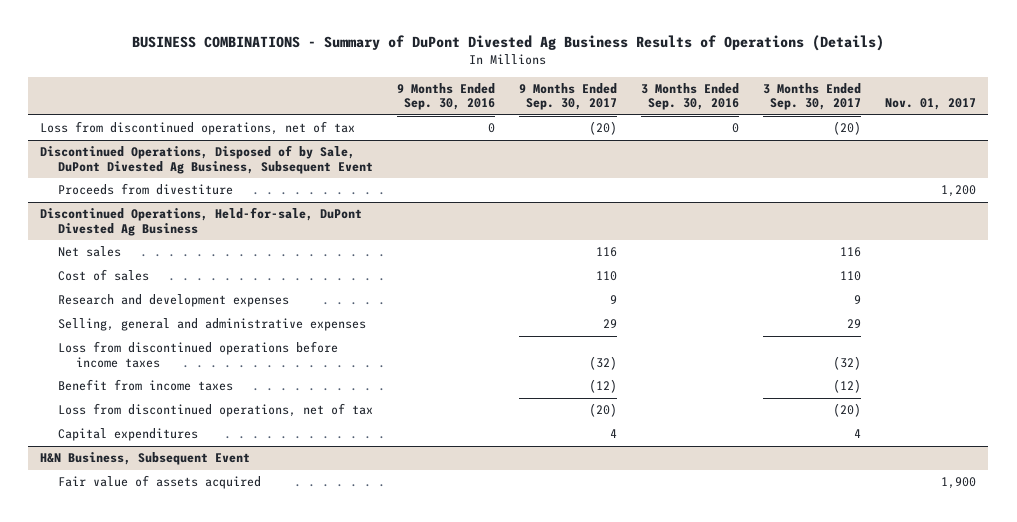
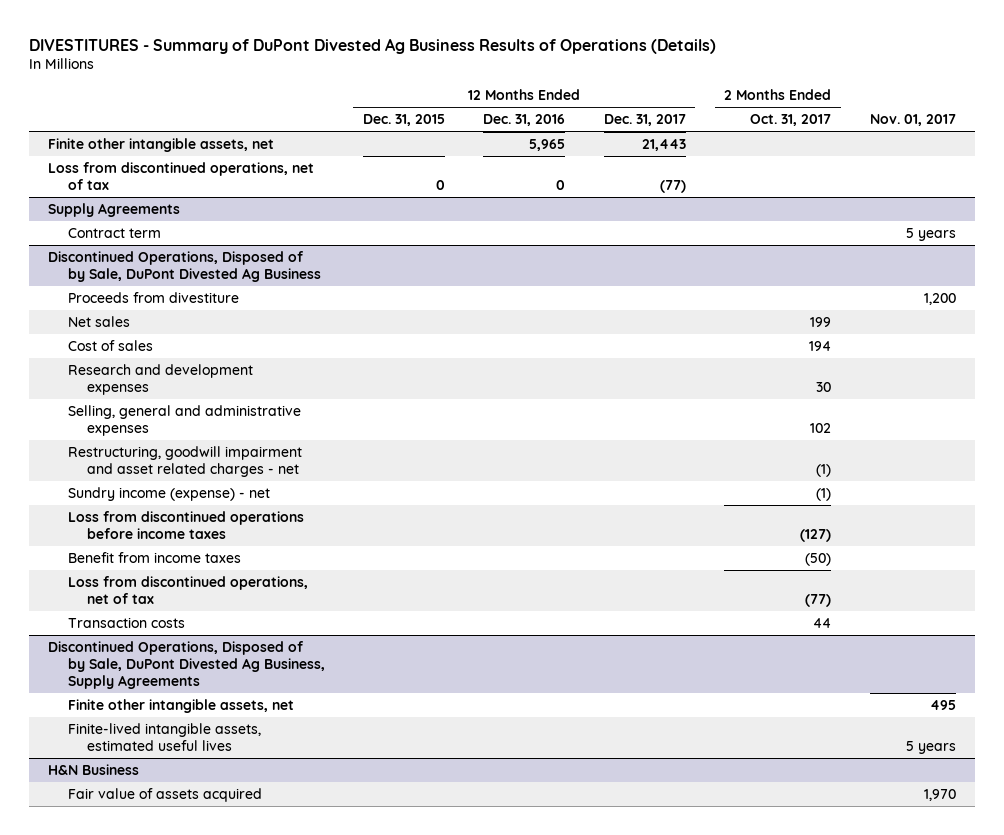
- BUSINESS COMBINATIONS - Summary of DuPont Divested Ag Business Results of Operations (Details)
+ DIVESTITURES - Summary of DuPont Divested Ag Business Results of Operations (Details)
- | 9 Months Ended Sep. 30, 2016 | 9 Months Ended Sep. 30, 2017 | 3 Months Ended Sep. 30, 2016 | 3 Months Ended Sep. 30, 2017 | Nov. 01, 2017
+ | 12 Months Ended Dec. 31, 2015 | 12 Months Ended Dec. 31, 2016 | 12 Months Ended Dec. 31, 2017 | 2 Months Ended Oct. 31, 2017 | Nov. 01, 2017
+ Finite other intangible assets, net | | 5,965 | 21,443 | |
- Discontinued Operations, Disposed of by Sale, DuPont Divested Ag Business, Subsequent Event
+ Supply Agreements
+ Contract term | | | | | 5 years
+ Discontinued Operations, Disposed of by Sale, DuPont Divested Ag Business
- Discontinued Operations, Held-for-sale, DuPont Divested Ag Business
- Net sales | | 116 | | 116 |
- Cost of sales | | 110 | | 110 |
- Research and development expenses | | 9 | | 9 |
- Selling, general and administrative expenses | | 29 | | 29 |
- Loss from discontinued operations before income taxes | | (32) | | (32) |
- Benefit from income taxes | | (12) | | (12) |
- Loss from discontinued operations, net of tax | | (20) | | (20) |
- Capital expenditures | | 4 | | 4 |
- H&N Business, Subsequent Event
- Fair value of assets acquired | | | | | 1,900
+ Net sales | | | | 199 |
+ Cost of sales | | | | 194 |
+ Research and development expenses | | | | 30 |
+ Selling, general and administrative expenses | | | | 102 |
+ Restructuring, goodwill impairment and asset related charges - net | | | | (1) |
+ Sundry income (expense) - net | | | | (1) |
+ Loss from discontinued operations before income taxes | | | | (127) |
+ Benefit from income taxes | | | | (50) |
+ Loss from discontinued operations, net of tax | | | | (77) |
+ Transaction costs | | | | 44 |
+ Discontinued Operations, Disposed of by Sale, DuPont Divested Ag Business, Supply Agreements
+ Finite other intangible assets, net | | | | | 495
+ Finite-lived intangible assets, estimated useful lives | | | | | 5 years
+ H&N Business
+ Fair value of assets acquired | | | | | 1,970

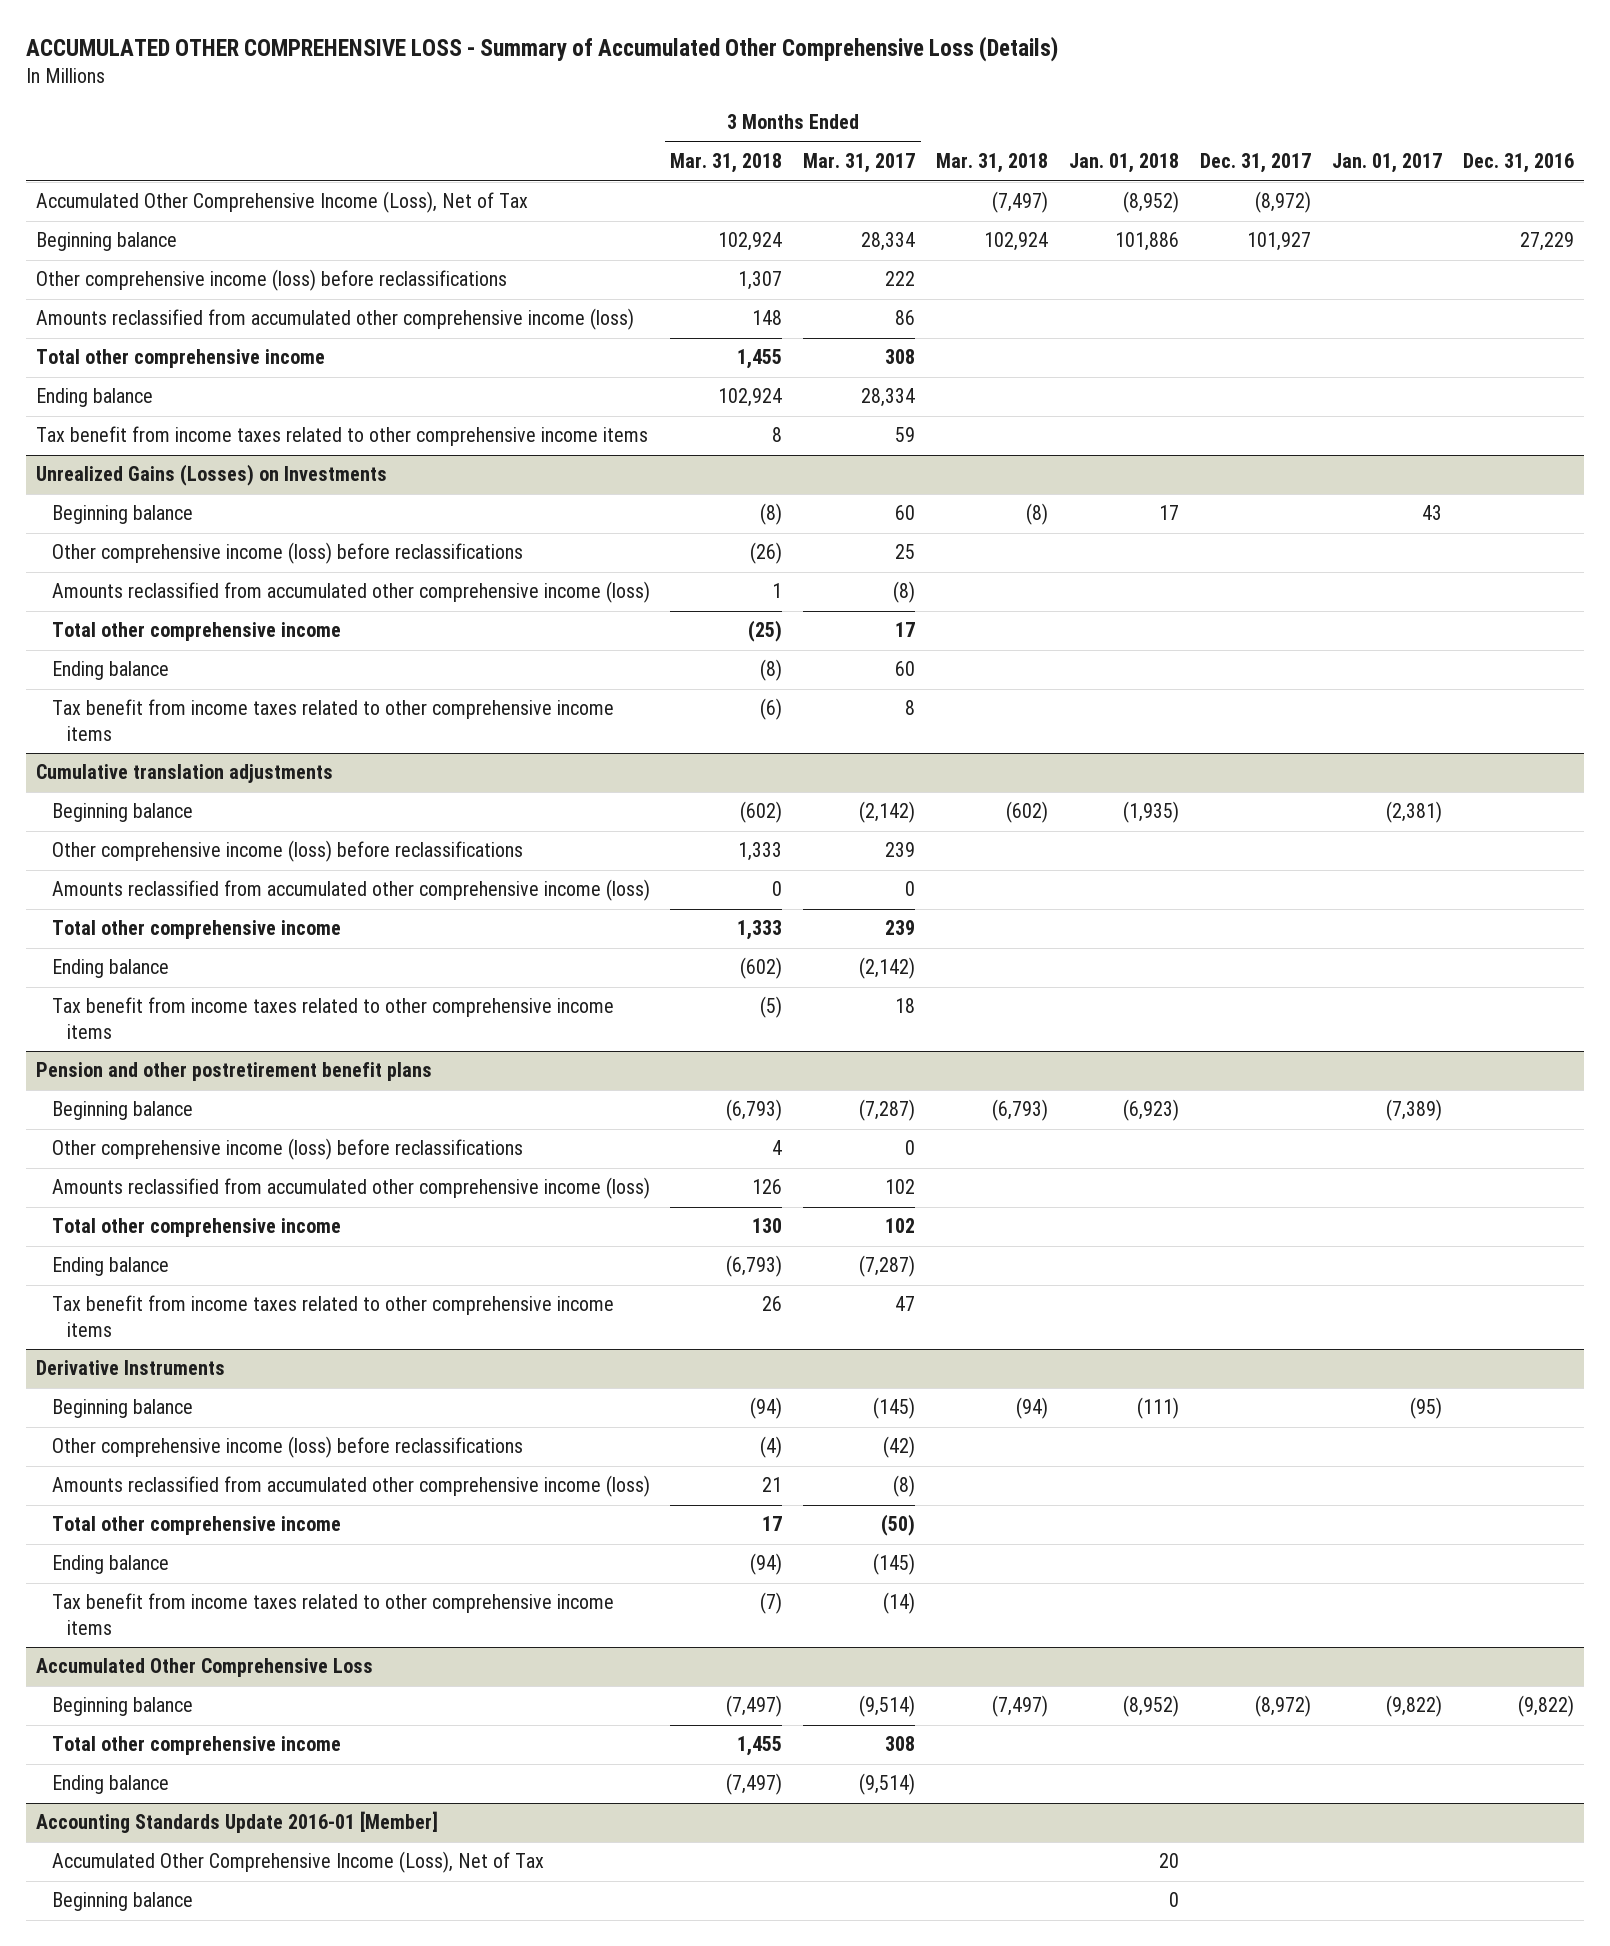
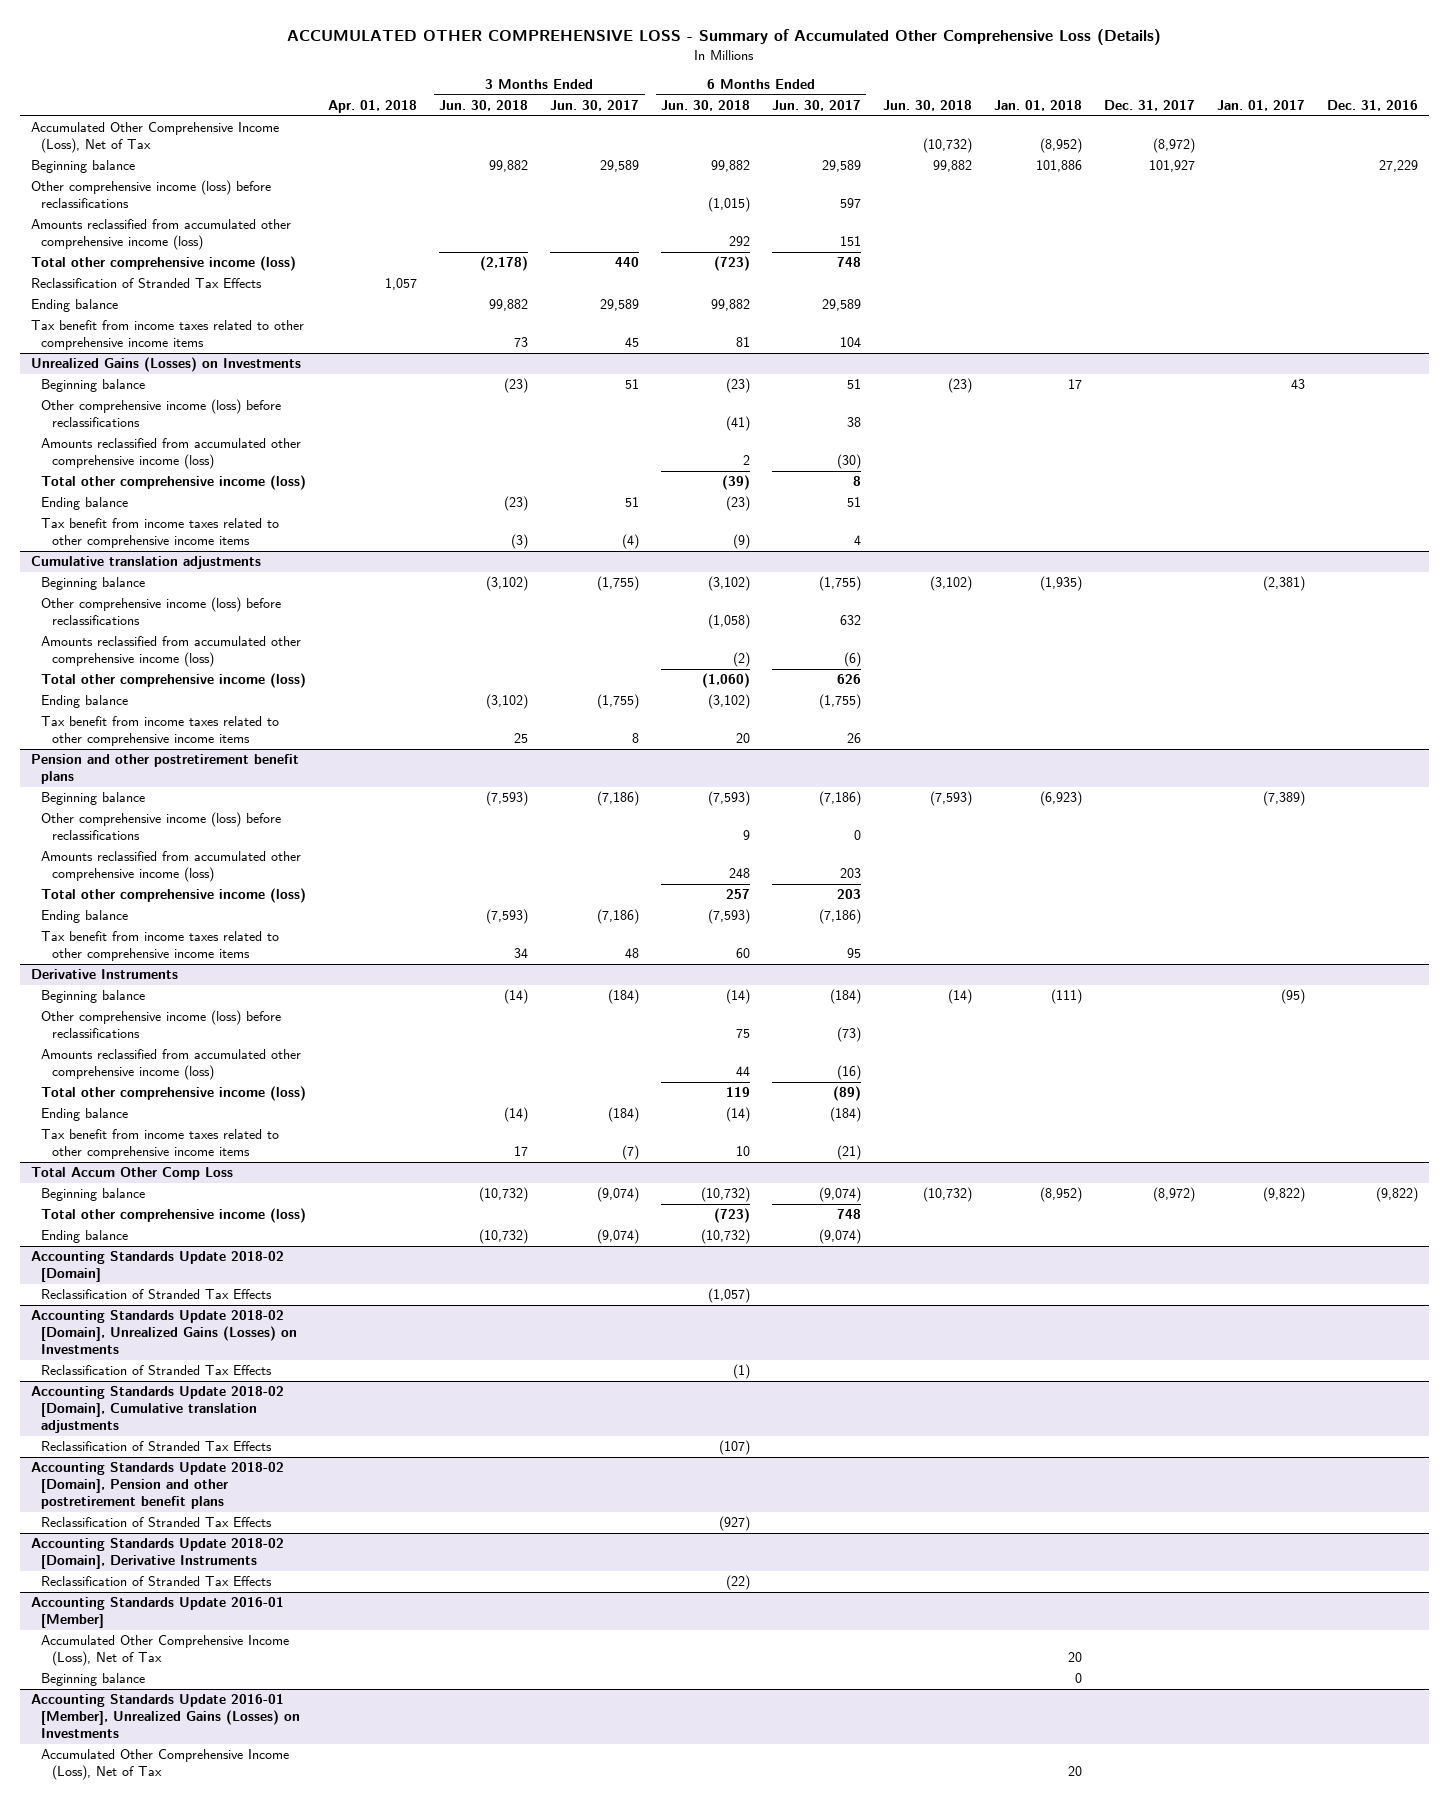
- | 3 Months Ended Mar. 31, 2018 | 3 Months Ended Mar. 31, 2017 | Mar. 31, 2018 | Jan. 01, 2018 | Dec. 31, 2017 | Jan. 01, 2017 | Dec. 31, 2016
+ | Apr. 01, 2018 | 3 Months Ended Jun. 30, 2018 | 3 Months Ended Jun. 30, 2017 | 6 Months Ended Jun. 30, 2018 | 6 Months Ended Jun. 30, 2017 | Jun. 30, 2018 | Jan. 01, 2018 | Dec. 31, 2017 | Jan. 01, 2017 | Dec. 31, 2016
- Total other comprehensive income | 1,455 | 308 | | | | |
+ Total other comprehensive income (loss) | | (2,178) | 440 | (723) | 748 | | | | |
+ Reclassification of Stranded Tax Effects | 1,057 | | | | | | | | |
@ Unrealized Gains (Losses) on Investments
- Total other comprehensive income | (25) | 17 | | | | |
+ Total other comprehensive income (loss) | | | | (39) | 8 | | | | |
@ Cumulative translation adjustments
- Total other comprehensive income | 1,333 | 239 | | | | |
+ Total other comprehensive income (loss) | | | | (1,060) | 626 | | | | |
@ Pension and other postretirement benefit plans
- Total other comprehensive income | 130 | 102 | | | | |
+ Total other comprehensive income (loss) | | | | 257 | 203 | | | | |
@ Derivative Instruments
- Total other comprehensive income | 17 | (50) | | | | |
+ Total other comprehensive income (loss) | | | | 119 | (89) | | | | |
- Accumulated Other Comprehensive Loss
+ Total Accum Other Comp Loss
- Total other comprehensive income | 1,455 | 308 | | | | |
+ Total other comprehensive income (loss) | | | | (723) | 748 | | | | |
+ Accounting Standards Update 2018-02 [Domain]
+ Reclassification of Stranded Tax Effects | | | | (1,057) | | | | | |
+ Accounting Standards Update 2018-02 [Domain], Unrealized Gains (Losses) on Investments
+ Reclassification of Stranded Tax Effects | | | | (1) | | | | | |
+ Accounting Standards Update 2018-02 [Domain], Cumulative translation adjustments
+ Reclassification of Stranded Tax Effects | | | | (107) | | | | | |
+ Accounting Standards Update 2018-02 [Domain], Pension and other postretirement benefit plans
+ Reclassification of Stranded Tax Effects | | | | (927) | | | | | |
+ Accounting Standards Update 2018-02 [Domain], Derivative Instruments
+ Reclassification of Stranded Tax Effects | | | | (22) | | | | | |
+ Accounting Standards Update 2016-01 [Member], Unrealized Gains (Losses) on Investments
+ Accumulated Other Comprehensive Income (Loss), Net of Tax | | | | | | | 20 | | |

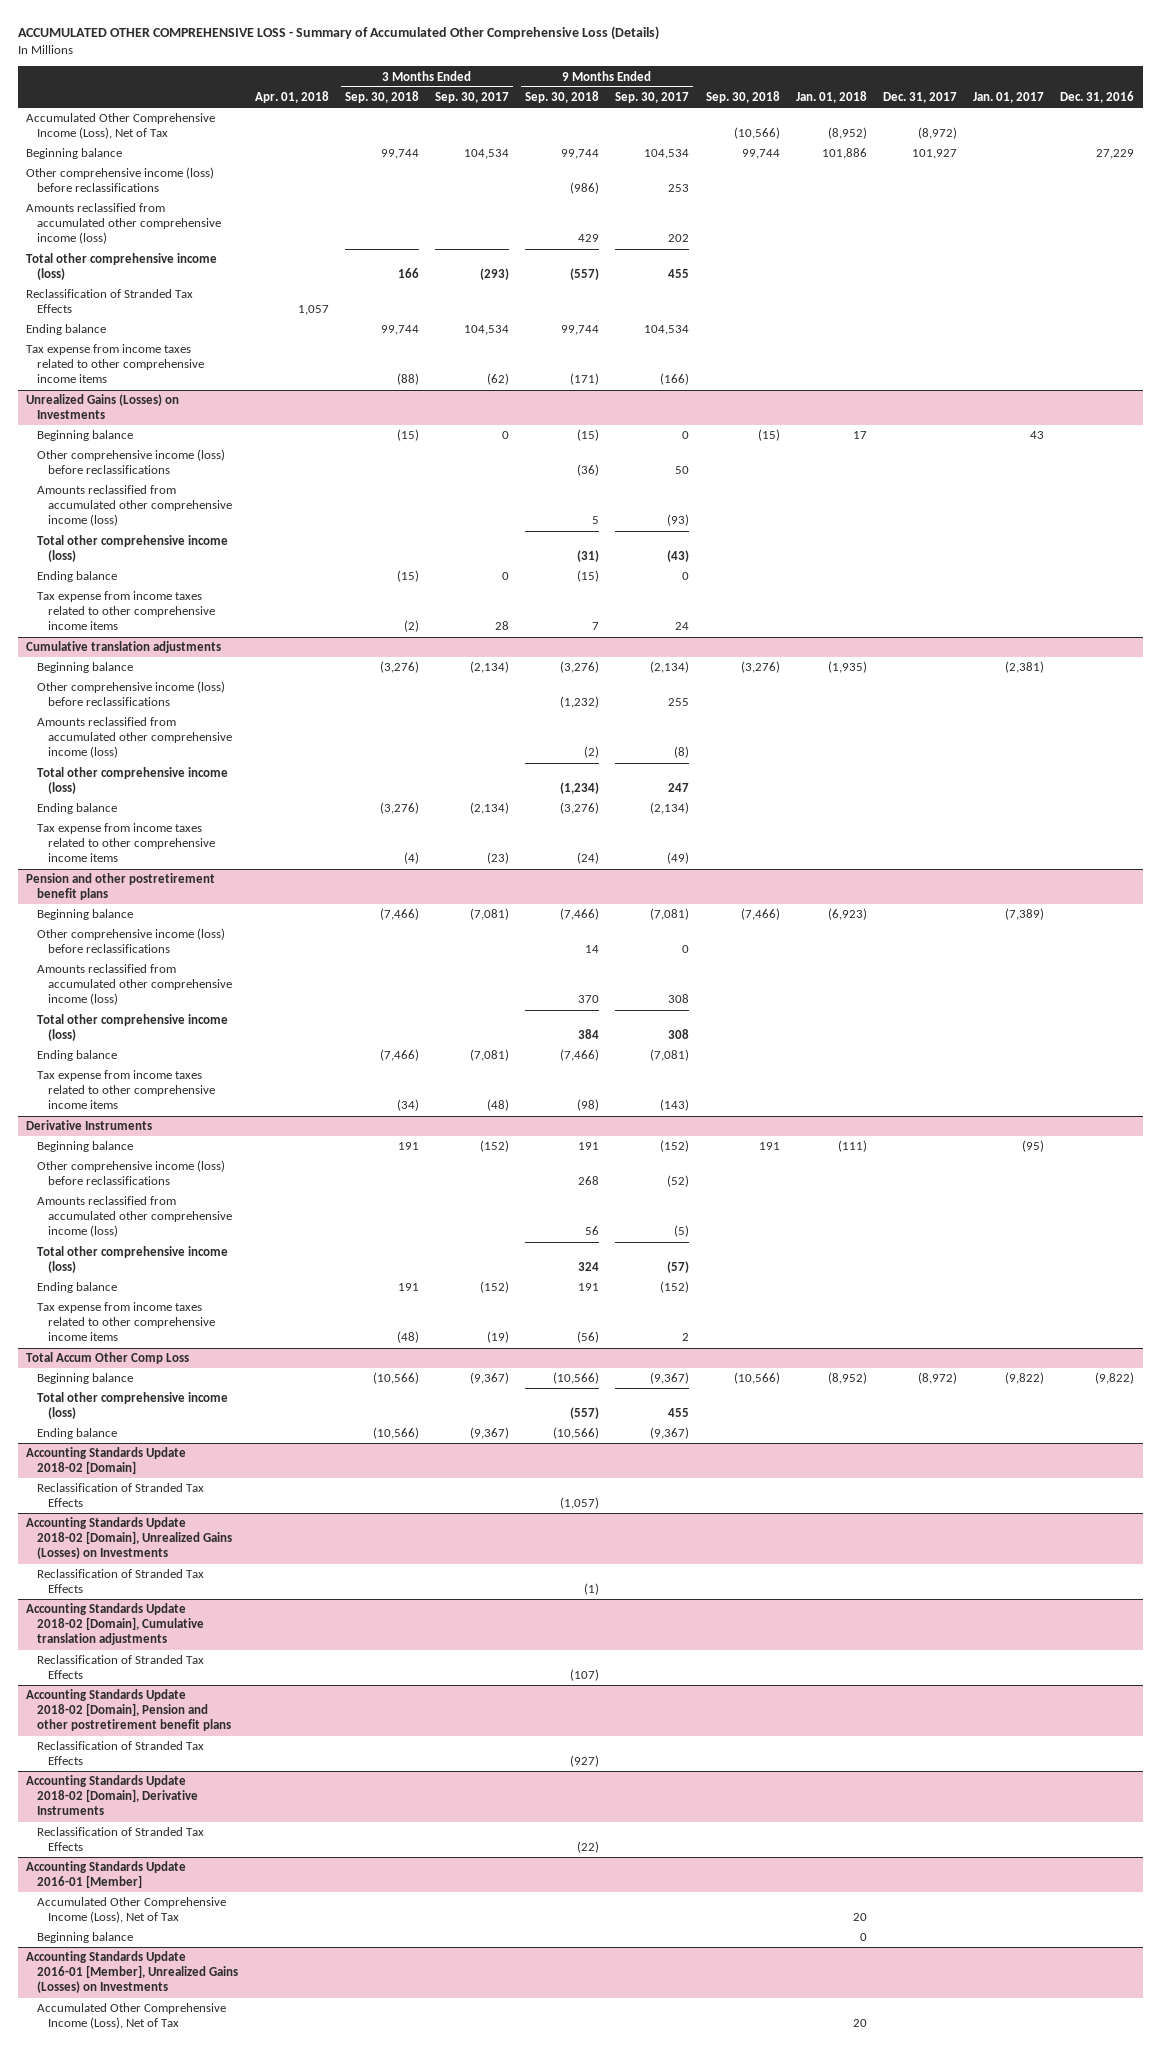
- | Apr. 01, 2018 | 3 Months Ended Jun. 30, 2018 | 3 Months Ended Jun. 30, 2017 | 6 Months Ended Jun. 30, 2018 | 6 Months Ended Jun. 30, 2017 | Jun. 30, 2018 | Jan. 01, 2018 | Dec. 31, 2017 | Jan. 01, 2017 | Dec. 31, 2016
+ | Apr. 01, 2018 | 3 Months Ended Sep. 30, 2018 | 3 Months Ended Sep. 30, 2017 | 9 Months Ended Sep. 30, 2018 | 9 Months Ended Sep. 30, 2017 | Sep. 30, 2018 | Jan. 01, 2018 | Dec. 31, 2017 | Jan. 01, 2017 | Dec. 31, 2016
- Tax benefit from income taxes related to other comprehensive income items | | 73 | 45 | 81 | 104 | | | | |
+ Tax expense from income taxes related to other comprehensive income items | | (88) | (62) | (171) | (166) | | | | |
@ Unrealized Gains (Losses) on Investments
- Tax benefit from income taxes related to other comprehensive income items | | (3) | (4) | (9) | 4 | | | | |
+ Tax expense from income taxes related to other comprehensive income items | | (2) | 28 | 7 | 24 | | | | |
@ Cumulative translation adjustments
- Tax benefit from income taxes related to other comprehensive income items | | 25 | 8 | 20 | 26 | | | | |
+ Tax expense from income taxes related to other comprehensive income items | | (4) | (23) | (24) | (49) | | | | |
@ Pension and other postretirement benefit plans
- Tax benefit from income taxes related to other comprehensive income items | | 34 | 48 | 60 | 95 | | | | |
+ Tax expense from income taxes related to other comprehensive income items | | (34) | (48) | (98) | (143) | | | | |
@ Derivative Instruments
- Tax benefit from income taxes related to other comprehensive income items | | 17 | (7) | 10 | (21) | | | | |
+ Tax expense from income taxes related to other comprehensive income items | | (48) | (19) | (56) | 2 | | | | |

